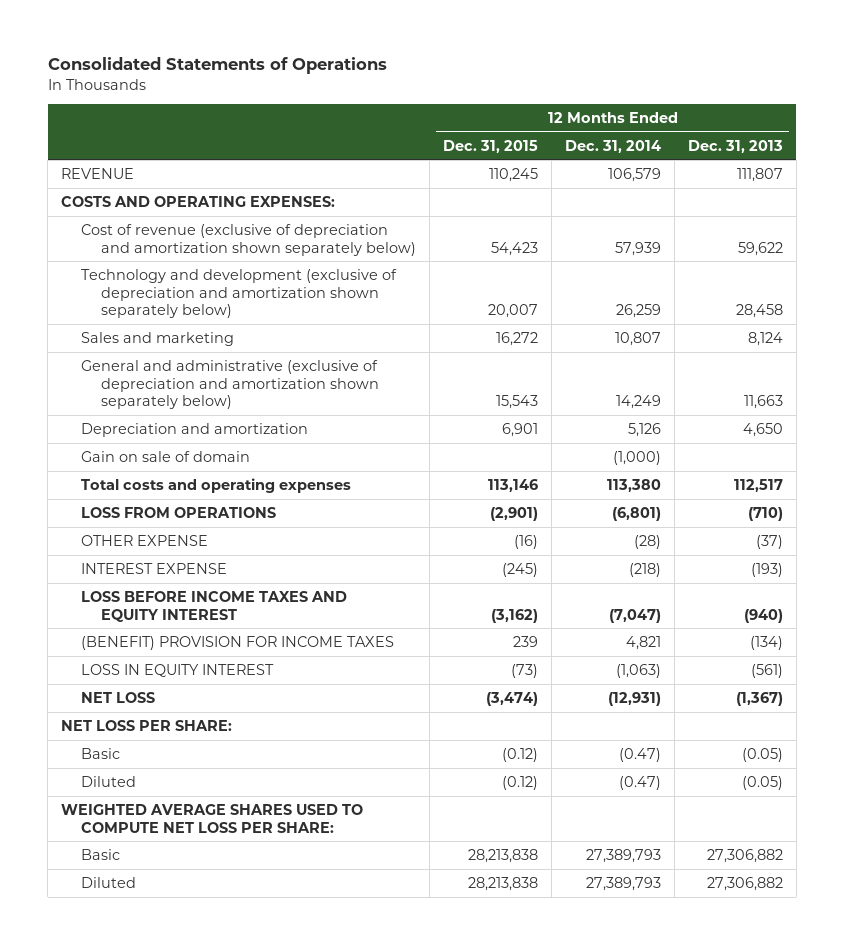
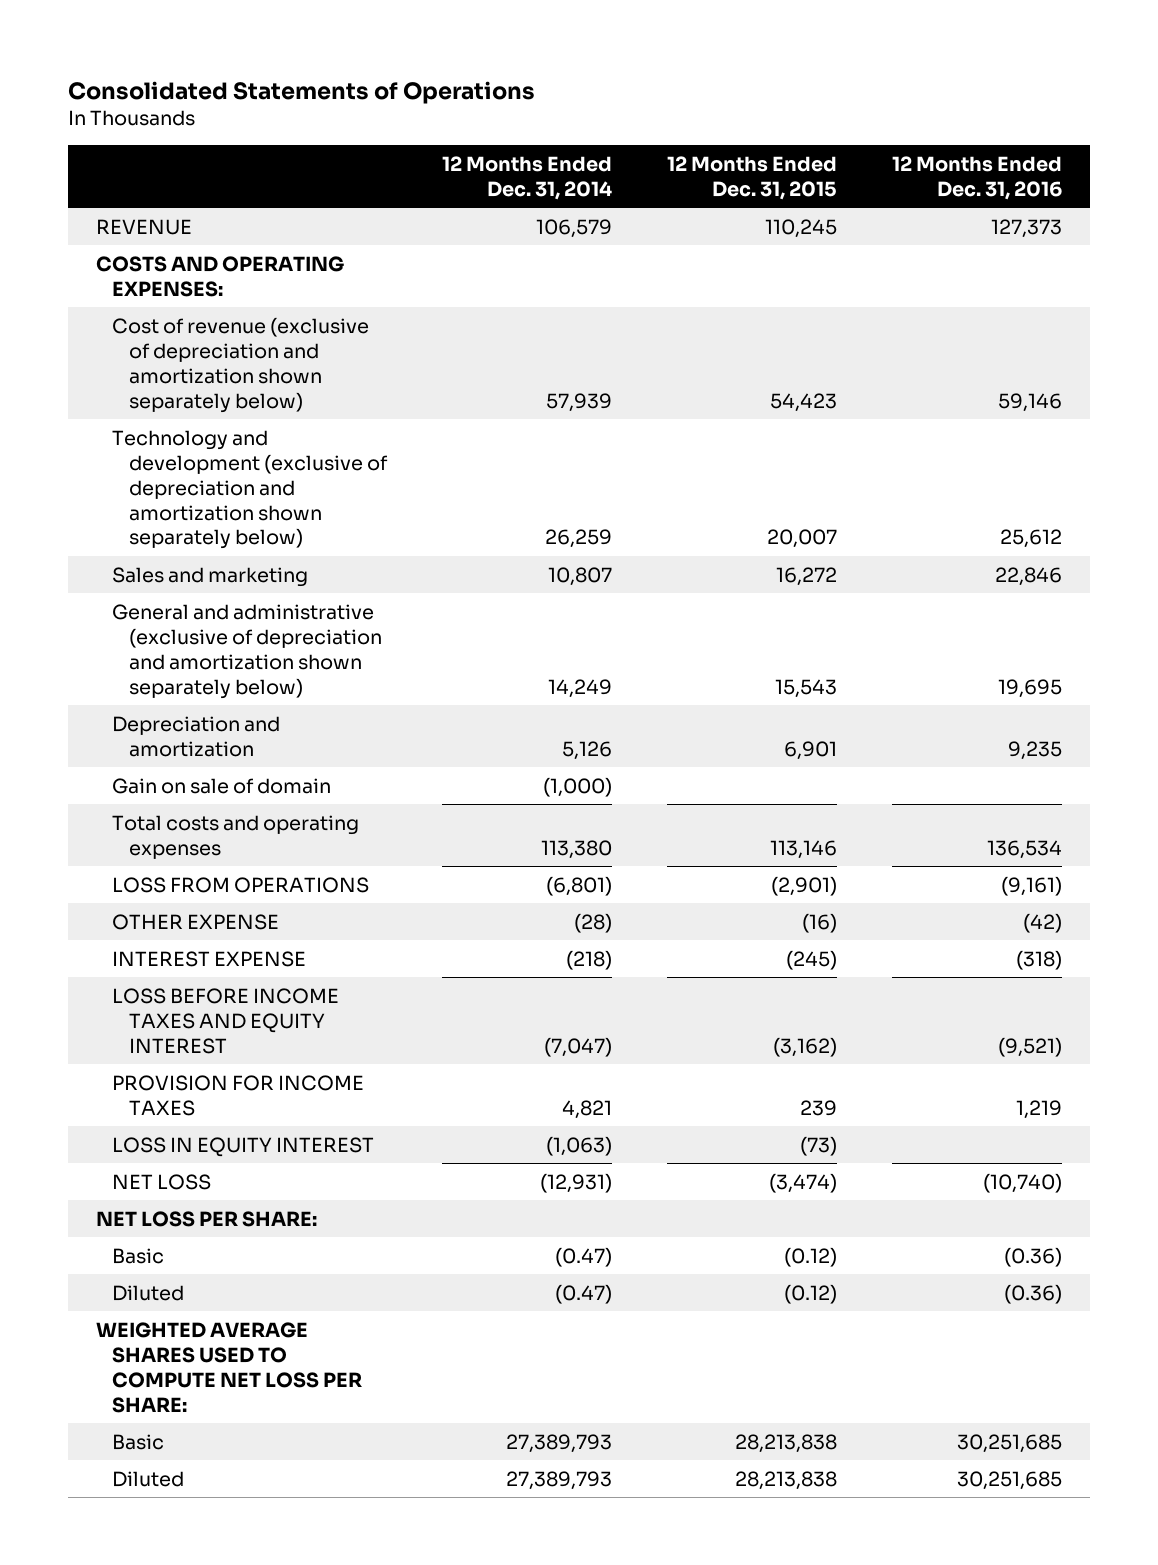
- | 12 Months Ended Dec. 31, 2015 | 12 Months Ended Dec. 31, 2014 | 12 Months Ended Dec. 31, 2013
+ | 12 Months Ended Dec. 31, 2014 | 12 Months Ended Dec. 31, 2015 | 12 Months Ended Dec. 31, 2016
- (BENEFIT) PROVISION FOR INCOME TAXES | 239 | 4,821 | (134)
+ PROVISION FOR INCOME TAXES | 4,821 | 239 | 1,219

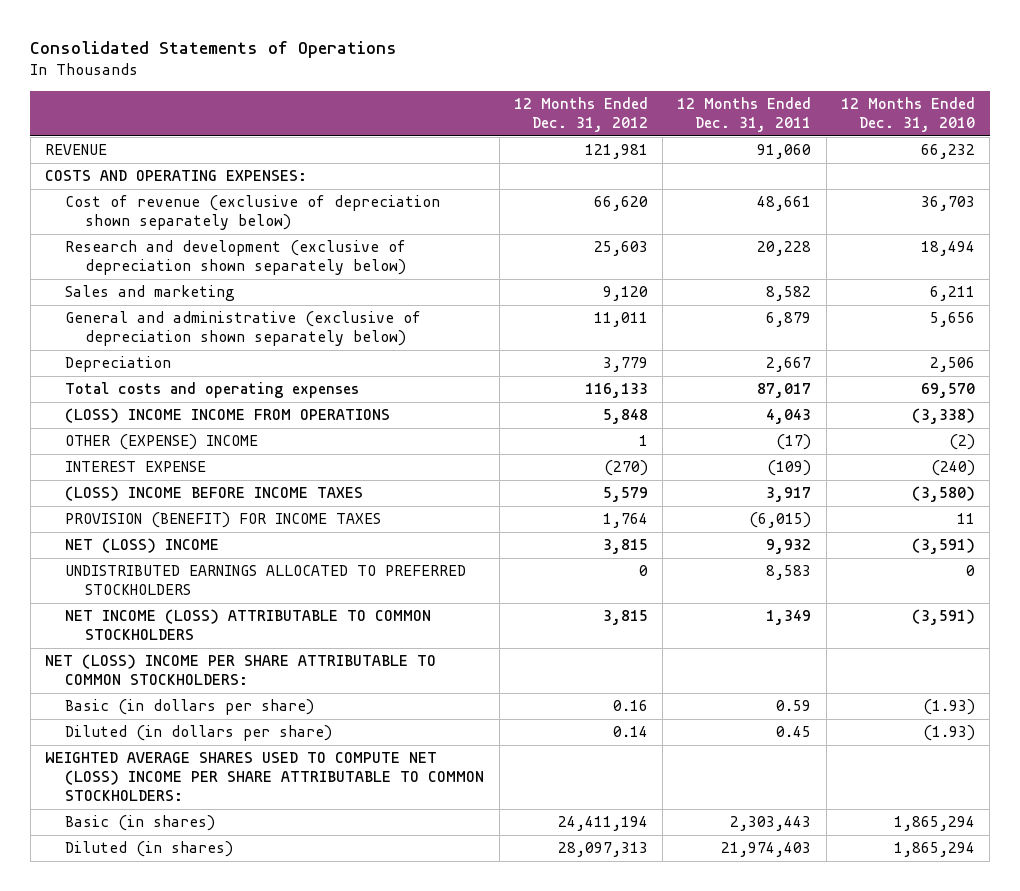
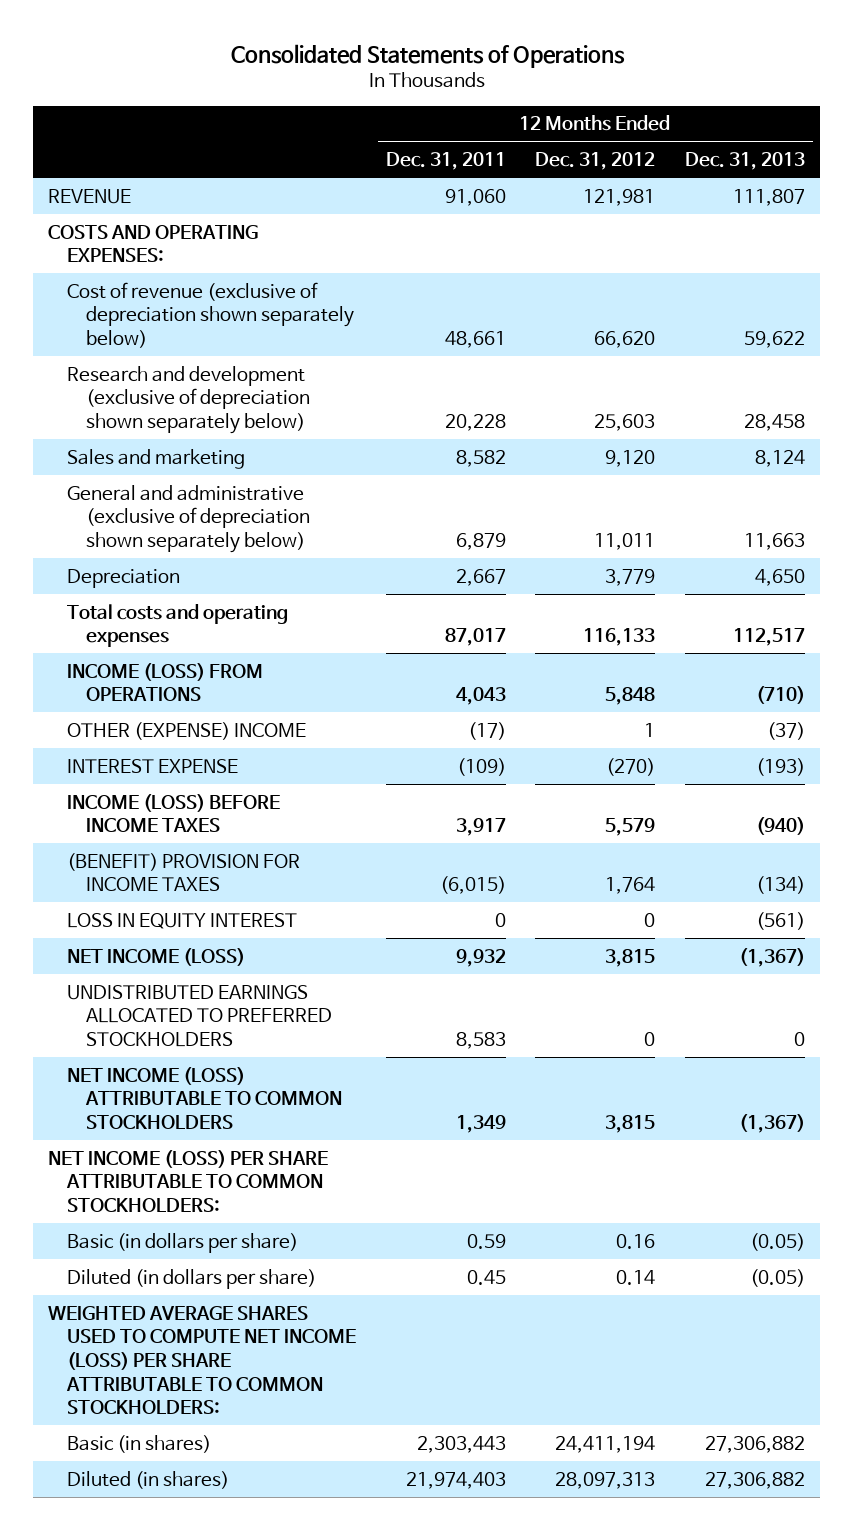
- | 12 Months Ended Dec. 31, 2012 | 12 Months Ended Dec. 31, 2011 | 12 Months Ended Dec. 31, 2010
+ | 12 Months Ended Dec. 31, 2011 | 12 Months Ended Dec. 31, 2012 | 12 Months Ended Dec. 31, 2013
- (LOSS) INCOME INCOME FROM OPERATIONS | 5,848 | 4,043 | (3,338)
+ INCOME (LOSS) FROM OPERATIONS | 4,043 | 5,848 | (710)
- (LOSS) INCOME BEFORE INCOME TAXES | 5,579 | 3,917 | (3,580)
- PROVISION (BENEFIT) FOR INCOME TAXES | 1,764 | (6,015) | 11
- NET (LOSS) INCOME | 3,815 | 9,932 | (3,591)
+ INCOME (LOSS) BEFORE INCOME TAXES | 3,917 | 5,579 | (940)
+ (BENEFIT) PROVISION FOR INCOME TAXES | (6,015) | 1,764 | (134)
+ LOSS IN EQUITY INTEREST | 0 | 0 | (561)
+ NET INCOME (LOSS) | 9,932 | 3,815 | (1,367)
- NET (LOSS) INCOME PER SHARE ATTRIBUTABLE TO COMMON STOCKHOLDERS:
+ NET INCOME (LOSS) PER SHARE ATTRIBUTABLE TO COMMON STOCKHOLDERS:
- WEIGHTED AVERAGE SHARES USED TO COMPUTE NET (LOSS) INCOME PER SHARE ATTRIBUTABLE TO COMMON STOCKHOLDERS:
+ WEIGHTED AVERAGE SHARES USED TO COMPUTE NET INCOME (LOSS) PER SHARE ATTRIBUTABLE TO COMMON STOCKHOLDERS:

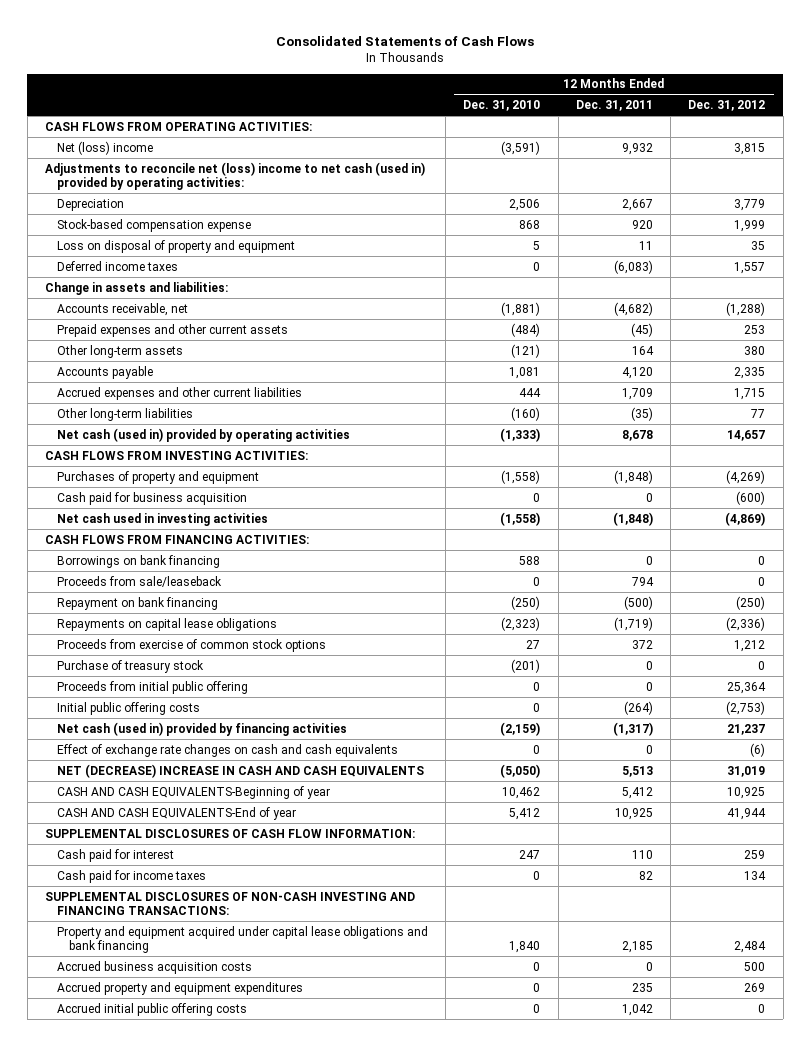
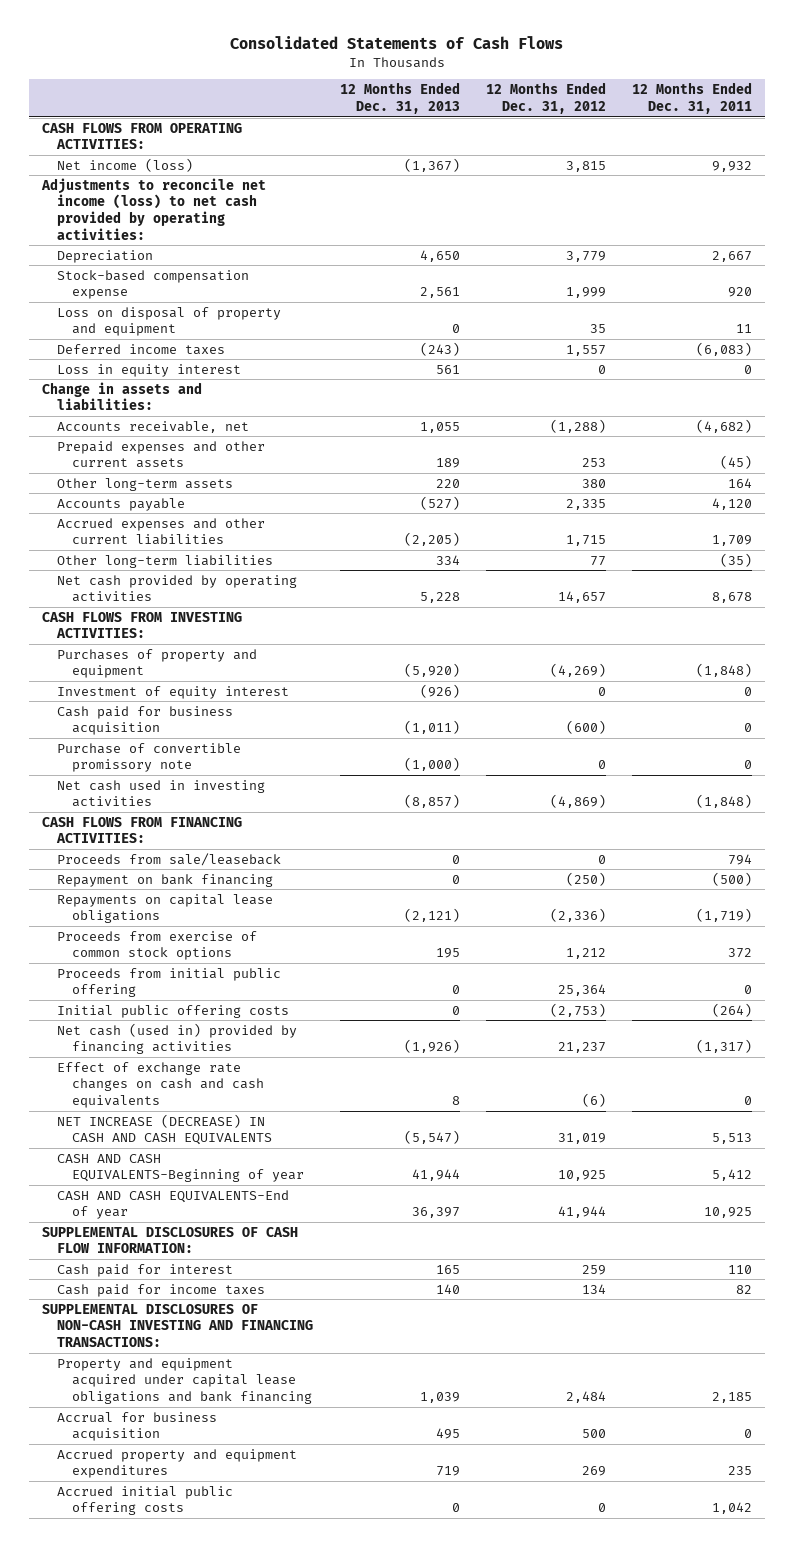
- | 12 Months Ended Dec. 31, 2010 | 12 Months Ended Dec. 31, 2011 | 12 Months Ended Dec. 31, 2012
+ | 12 Months Ended Dec. 31, 2013 | 12 Months Ended Dec. 31, 2012 | 12 Months Ended Dec. 31, 2011
- Net (loss) income | (3,591) | 9,932 | 3,815
- Adjustments to reconcile net (loss) income to net cash (used in) provided by operating activities:
+ Net income (loss) | (1,367) | 3,815 | 9,932
+ Adjustments to reconcile net income (loss) to net cash provided by operating activities:
+ Loss in equity interest | 561 | 0 | 0
- Net cash (used in) provided by operating activities | (1,333) | 8,678 | 14,657
+ Net cash provided by operating activities | 5,228 | 14,657 | 8,678
+ Investment of equity interest | (926) | 0 | 0
+ Purchase of convertible promissory note | (1,000) | 0 | 0
- Borrowings on bank financing | 588 | 0 | 0
- Purchase of treasury stock | (201) | 0 | 0
- NET (DECREASE) INCREASE IN CASH AND CASH EQUIVALENTS | (5,050) | 5,513 | 31,019
+ NET INCREASE (DECREASE) IN CASH AND CASH EQUIVALENTS | (5,547) | 31,019 | 5,513
- Accrued business acquisition costs | 0 | 0 | 500
+ Accrual for business acquisition | 495 | 500 | 0

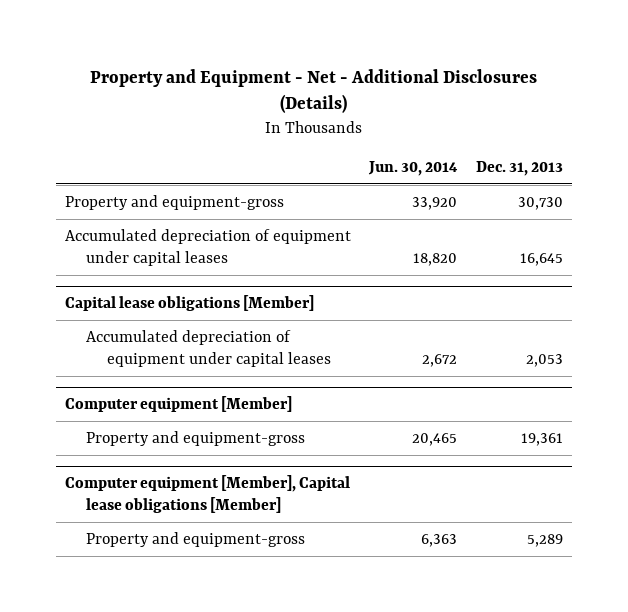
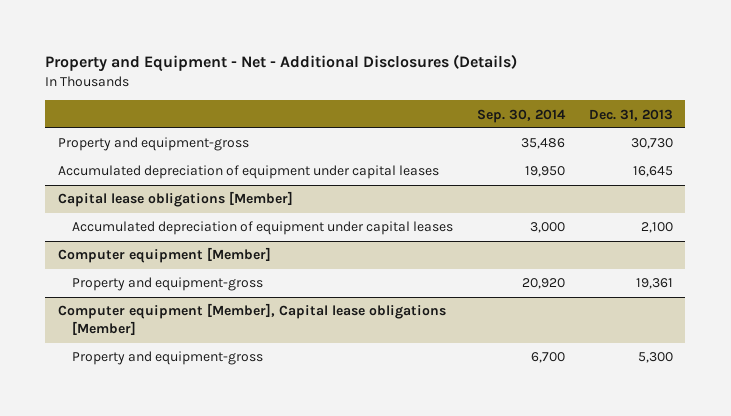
- | Jun. 30, 2014 | Dec. 31, 2013
+ | Sep. 30, 2014 | Dec. 31, 2013
@ Capital lease obligations [Member]
- Accumulated depreciation of equipment under capital leases | 2,672 | 2,053
+ Accumulated depreciation of equipment under capital leases | 3,000 | 2,100
@ Computer equipment [Member], Capital lease obligations [Member]
- Property and equipment-gross | 6,363 | 5,289
+ Property and equipment-gross | 6,700 | 5,300

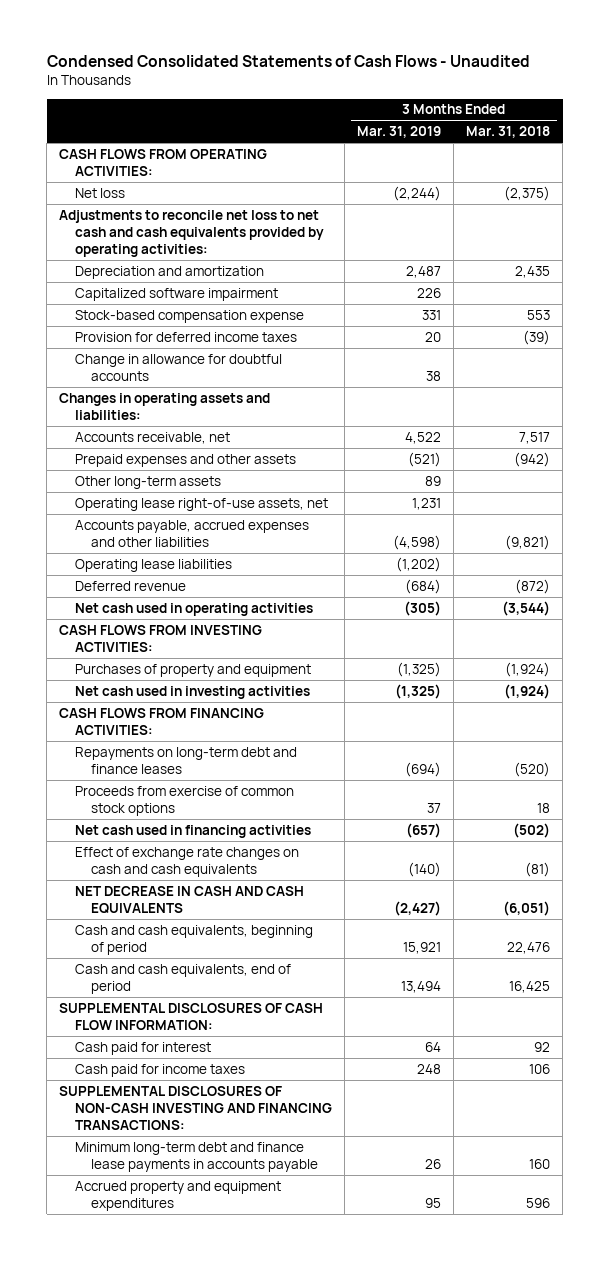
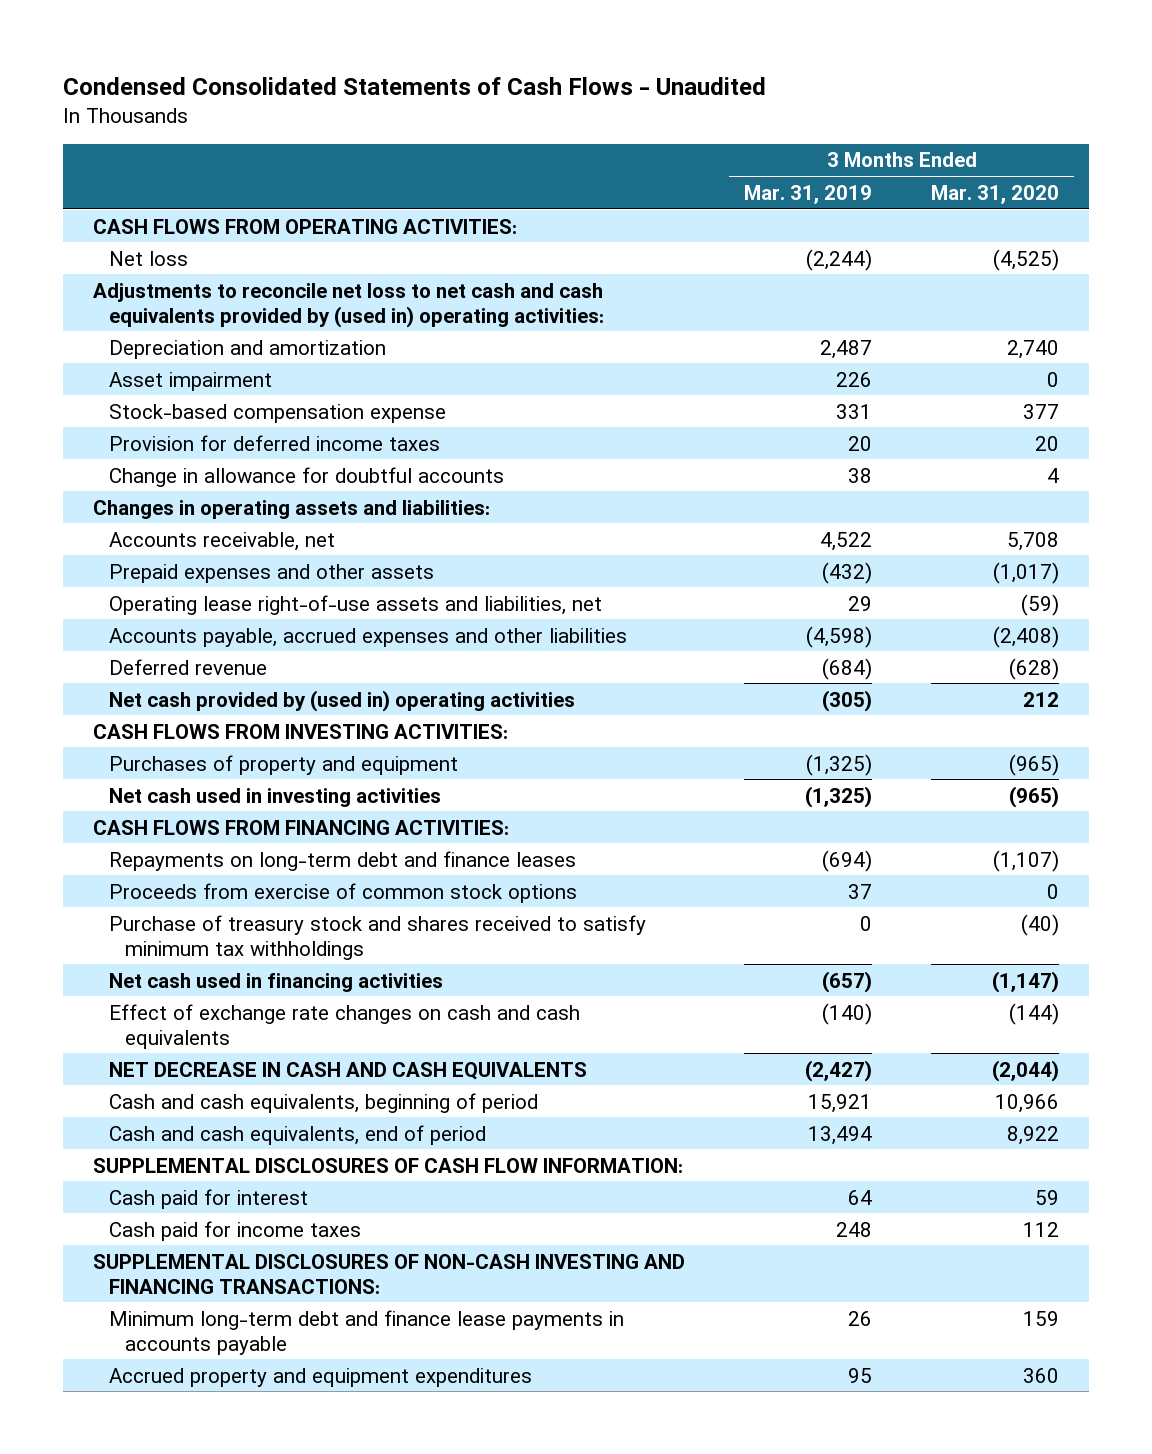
- | 3 Months Ended Mar. 31, 2019 | 3 Months Ended Mar. 31, 2018
+ | 3 Months Ended Mar. 31, 2019 | 3 Months Ended Mar. 31, 2020
- Adjustments to reconcile net loss to net cash and cash equivalents provided by operating activities:
+ Adjustments to reconcile net loss to net cash and cash equivalents provided by (used in) operating activities:
- Capitalized software impairment | 226 |
+ Asset impairment | 226 | 0
- Prepaid expenses and other assets | (521) | (942)
- Other long-term assets | 89 |
- Operating lease right-of-use assets, net | 1,231 |
+ Prepaid expenses and other assets | (432) | (1,017)
+ Operating lease right-of-use assets and liabilities, net | 29 | (59)
- Operating lease liabilities | (1,202) |
- Net cash used in operating activities | (305) | (3,544)
+ Net cash provided by (used in) operating activities | (305) | 212
+ Purchase of treasury stock and shares received to satisfy minimum tax withholdings | 0 | (40)

